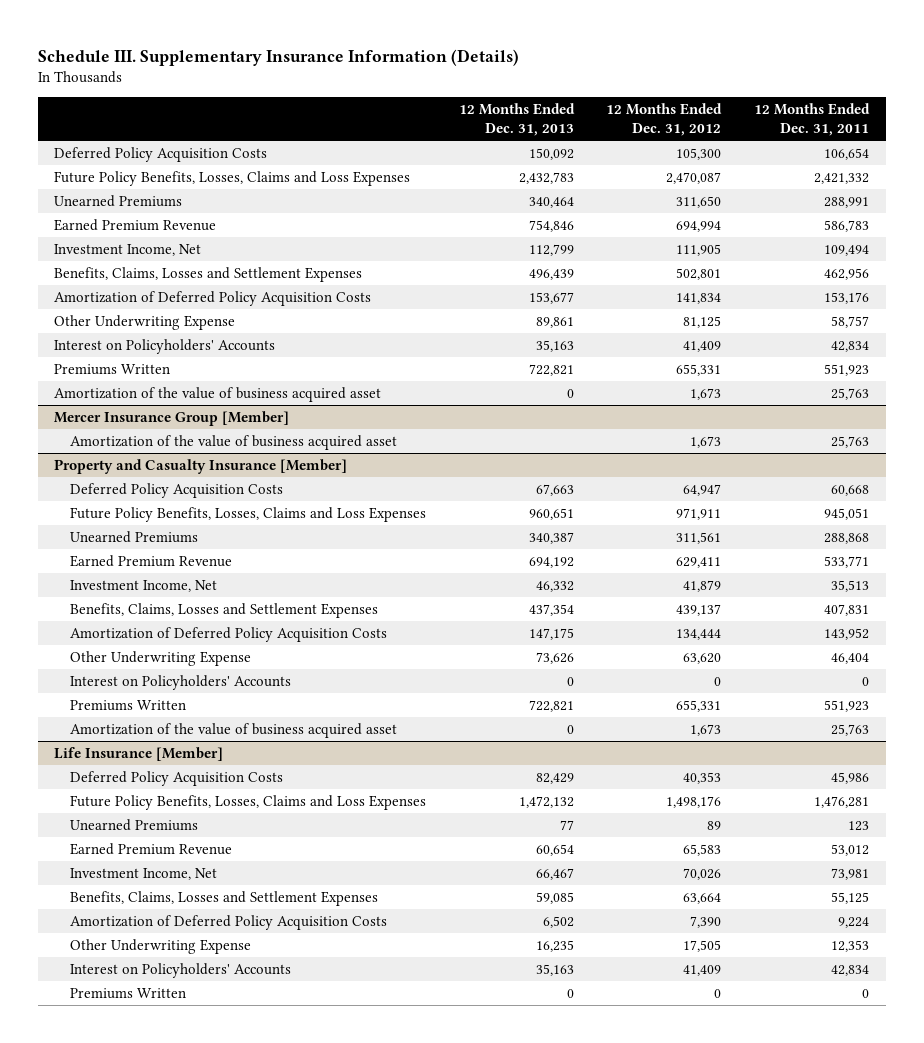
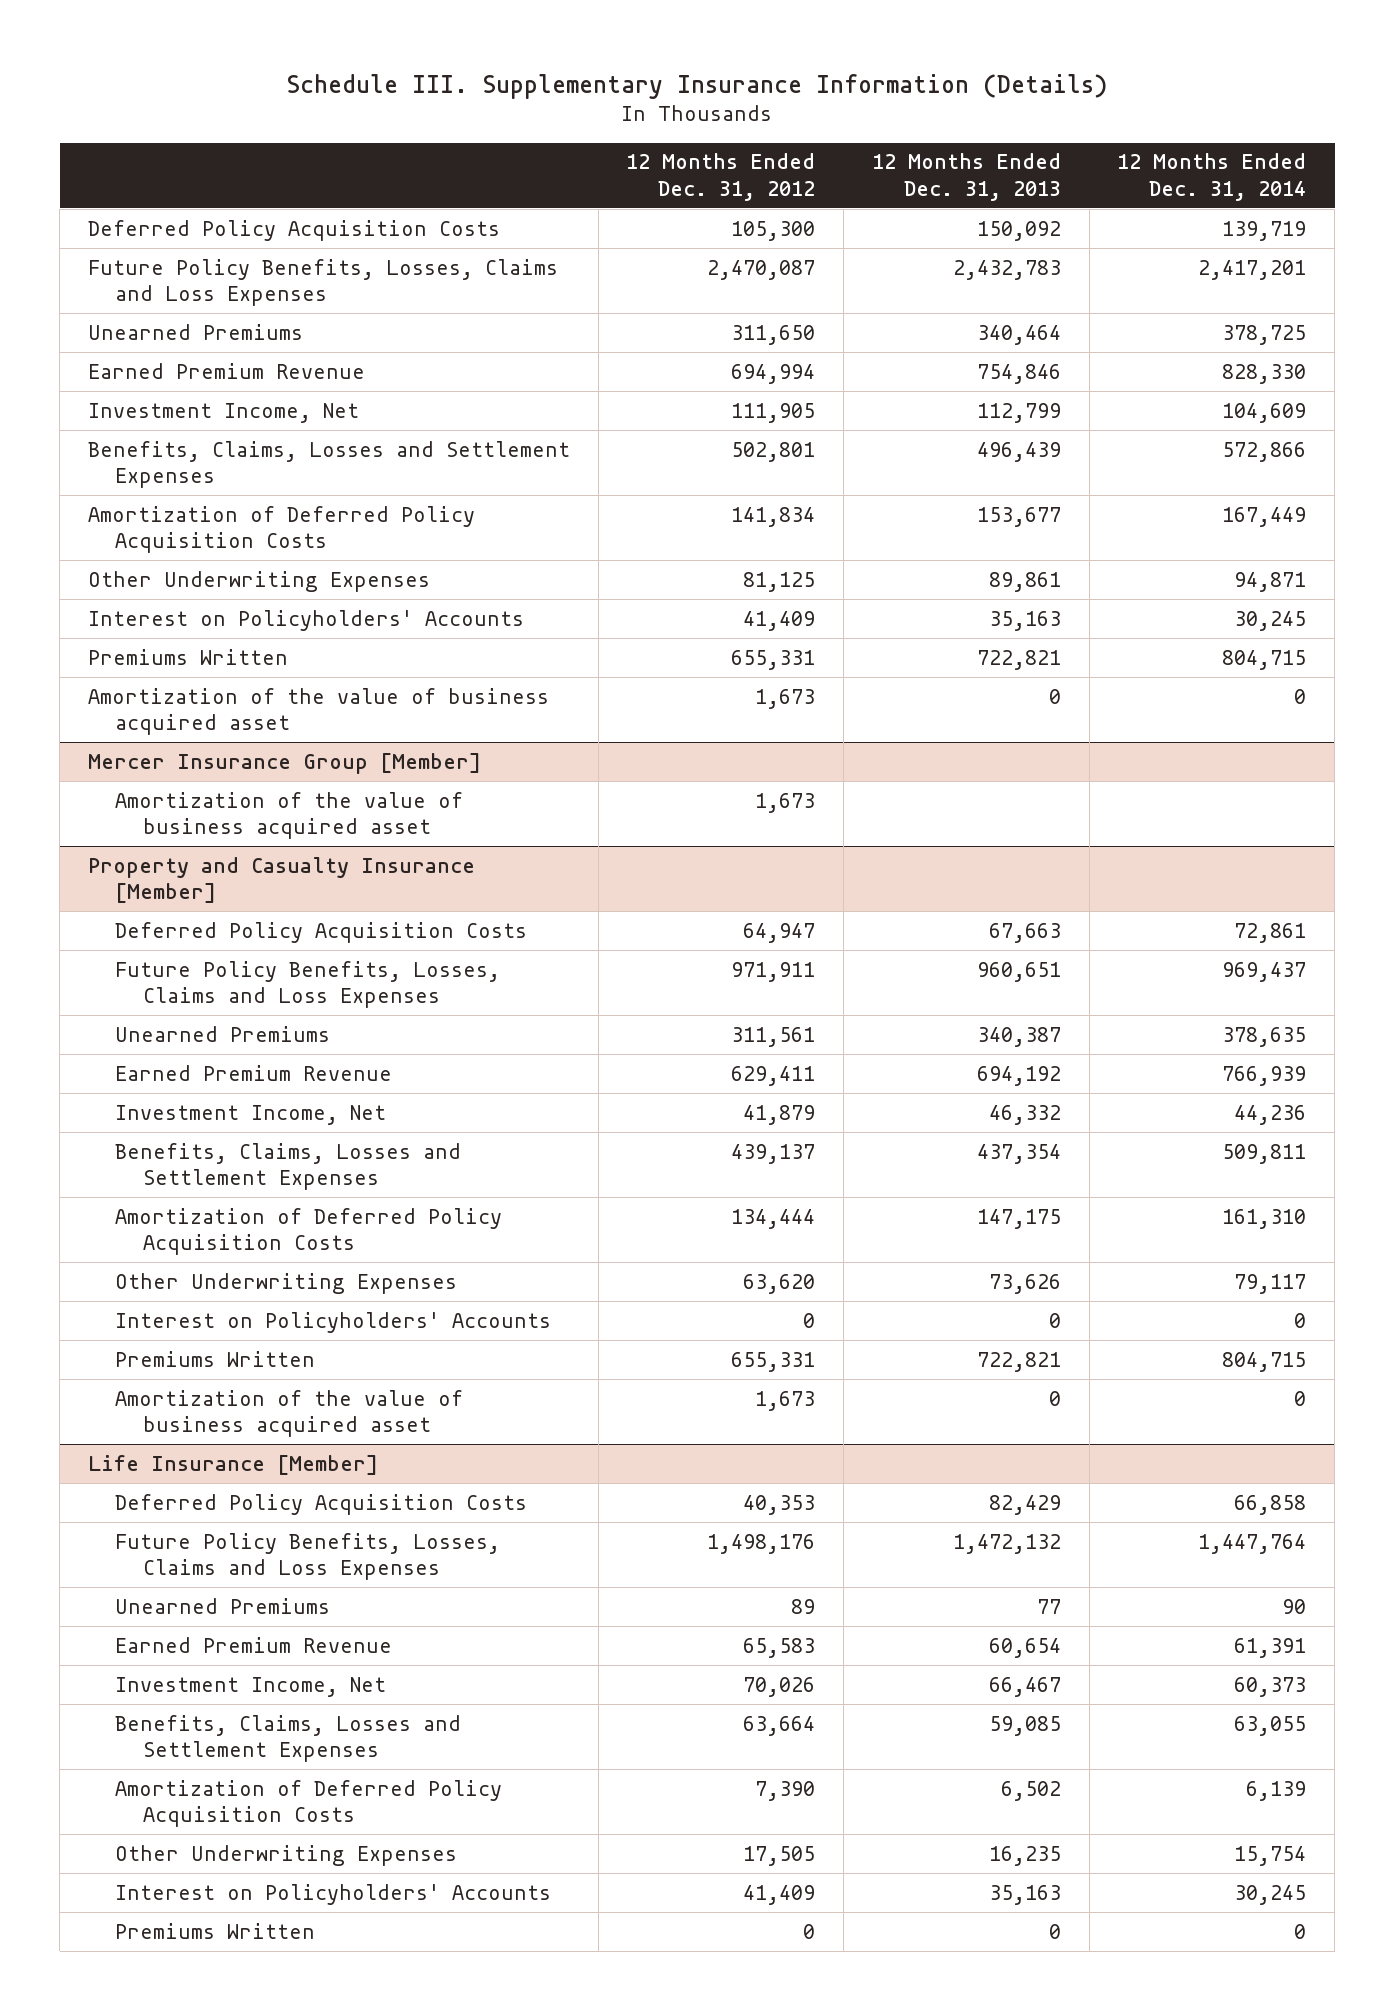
- | 12 Months Ended Dec. 31, 2013 | 12 Months Ended Dec. 31, 2012 | 12 Months Ended Dec. 31, 2011
+ | 12 Months Ended Dec. 31, 2012 | 12 Months Ended Dec. 31, 2013 | 12 Months Ended Dec. 31, 2014
- Other Underwriting Expense | 89,861 | 81,125 | 58,757
+ Other Underwriting Expenses | 81,125 | 89,861 | 94,871
@ Property and Casualty Insurance [Member]
- Other Underwriting Expense | 73,626 | 63,620 | 46,404
+ Other Underwriting Expenses | 63,620 | 73,626 | 79,117
@ Life Insurance [Member]
- Other Underwriting Expense | 16,235 | 17,505 | 12,353
+ Other Underwriting Expenses | 17,505 | 16,235 | 15,754

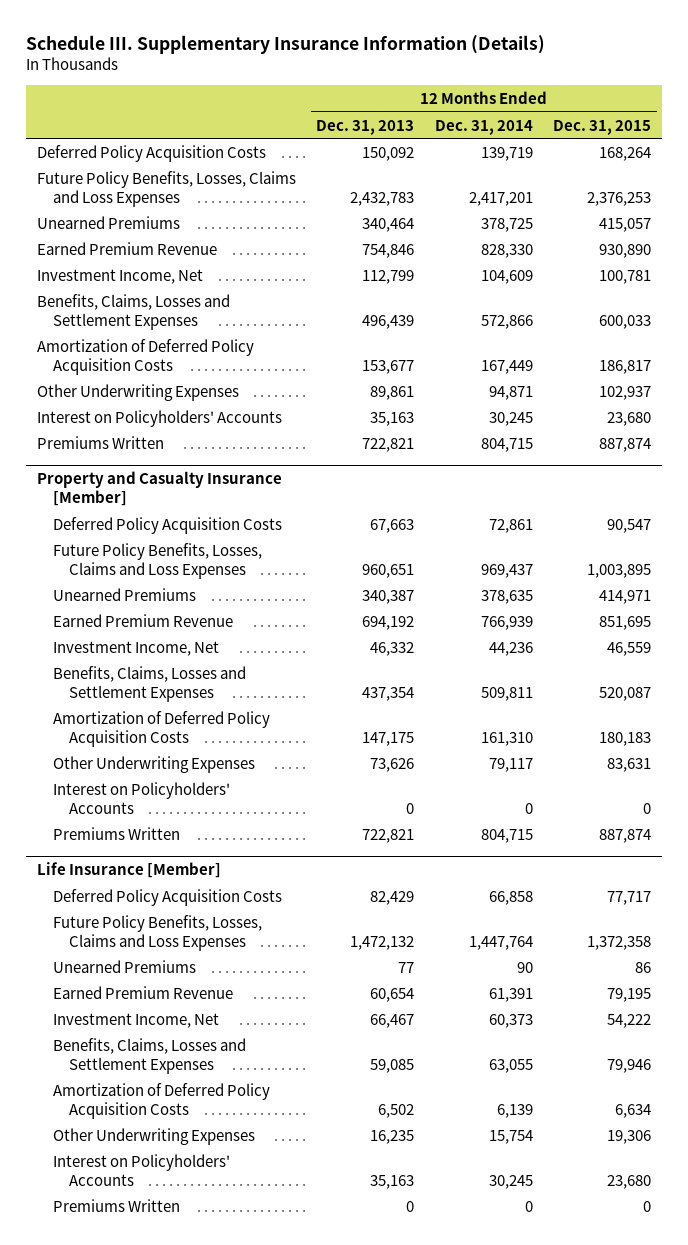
- | 12 Months Ended Dec. 31, 2012 | 12 Months Ended Dec. 31, 2013 | 12 Months Ended Dec. 31, 2014
+ | 12 Months Ended Dec. 31, 2013 | 12 Months Ended Dec. 31, 2014 | 12 Months Ended Dec. 31, 2015
- Amortization of the value of business acquired asset | 1,673 | 0 | 0
- Mercer Insurance Group [Member]
- Amortization of the value of business acquired asset | 1,673 | |
@ Property and Casualty Insurance [Member]
- Amortization of the value of business acquired asset | 1,673 | 0 | 0

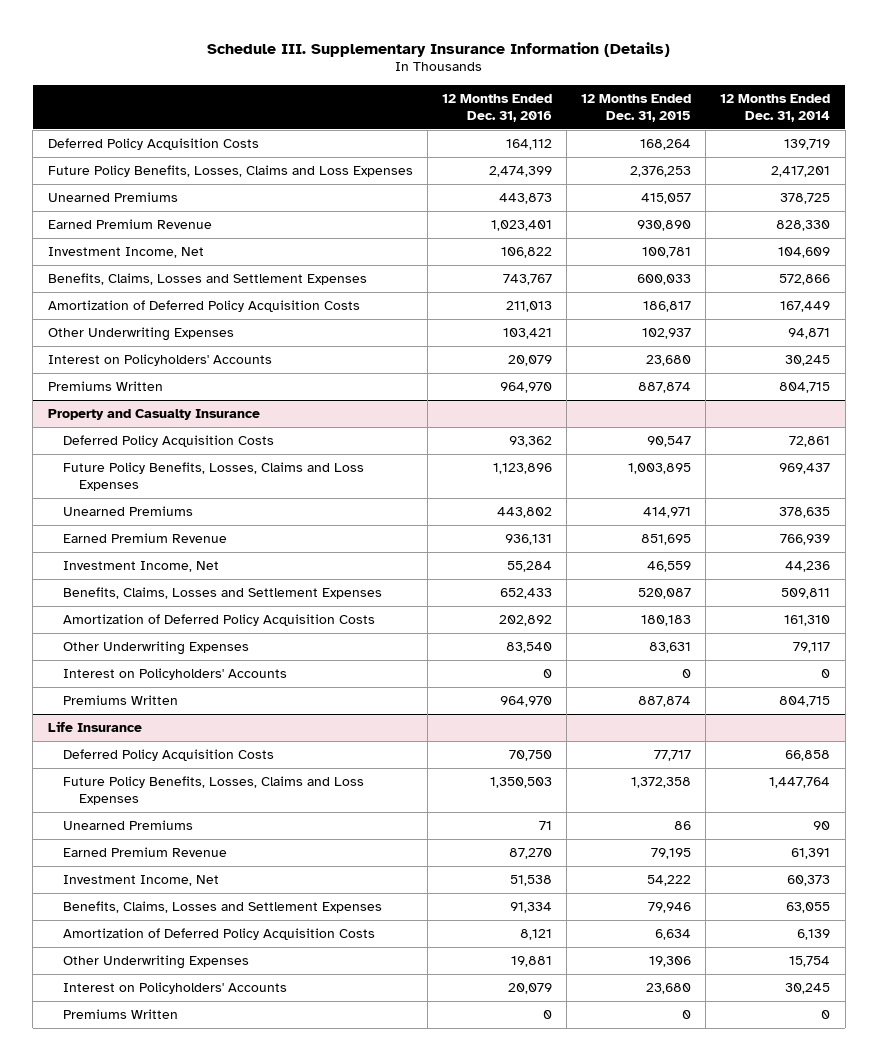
- | 12 Months Ended Dec. 31, 2013 | 12 Months Ended Dec. 31, 2014 | 12 Months Ended Dec. 31, 2015
+ | 12 Months Ended Dec. 31, 2016 | 12 Months Ended Dec. 31, 2015 | 12 Months Ended Dec. 31, 2014
- Property and Casualty Insurance [Member]
+ Property and Casualty Insurance
- Life Insurance [Member]
+ Life Insurance

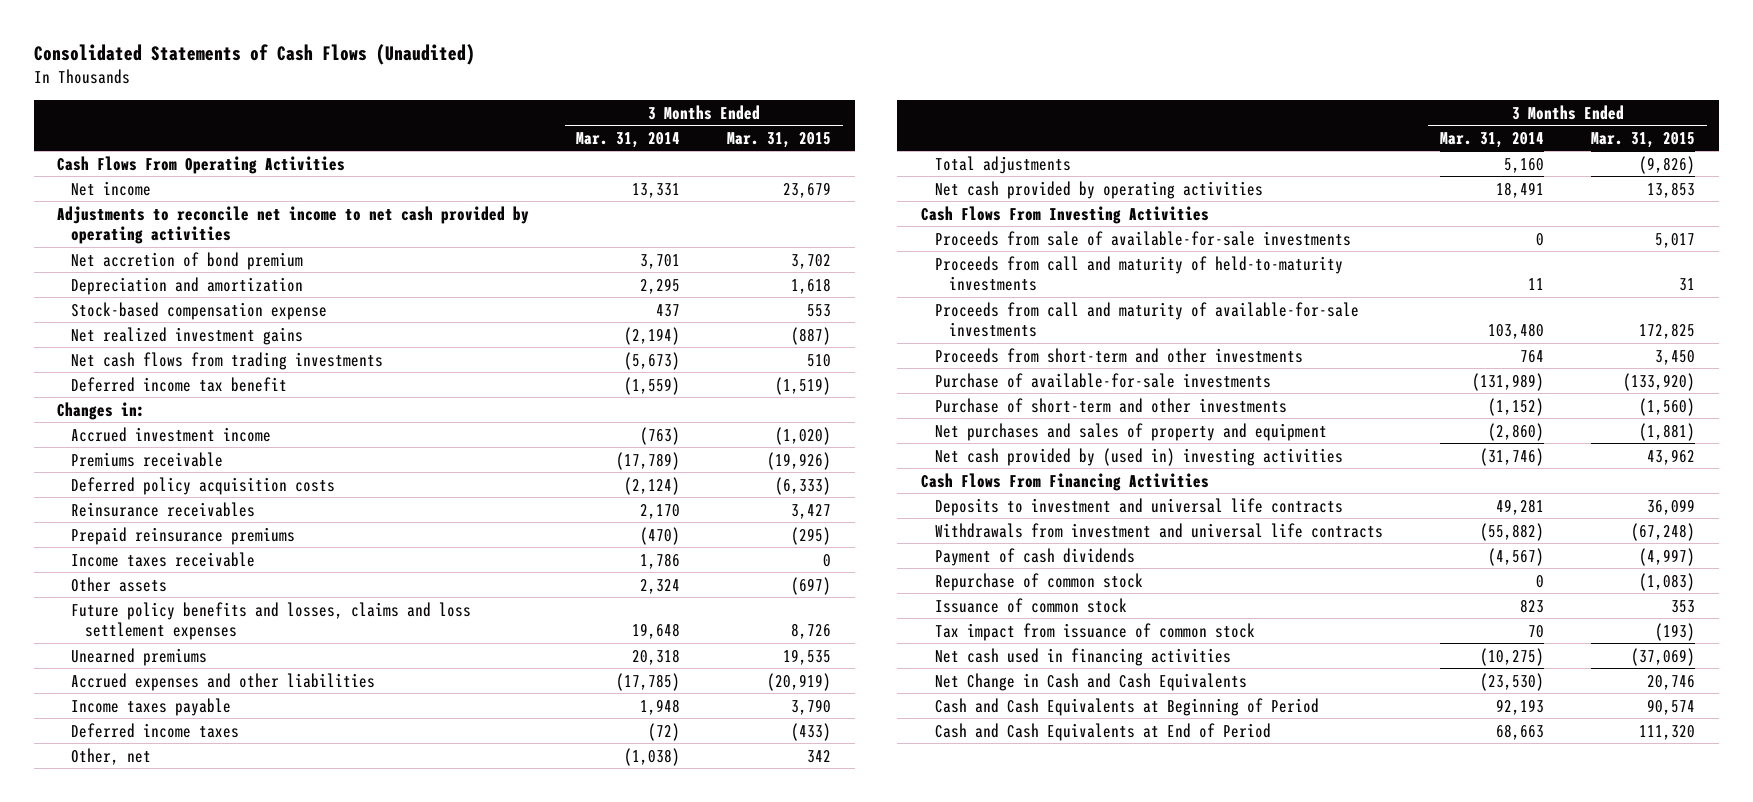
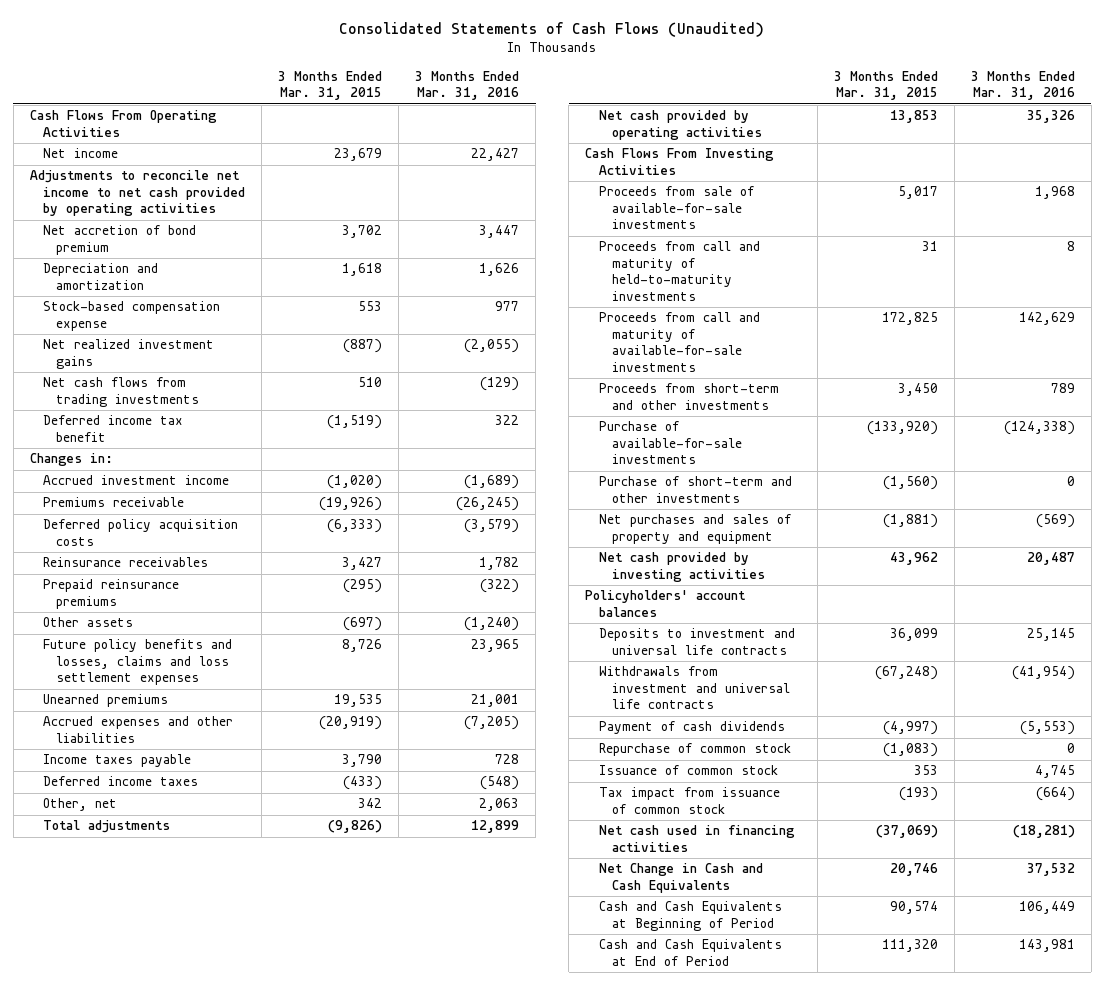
- | 3 Months Ended Mar. 31, 2014 | 3 Months Ended Mar. 31, 2015
+ | 3 Months Ended Mar. 31, 2015 | 3 Months Ended Mar. 31, 2016
- Income taxes receivable | 1,786 | 0
- Net cash provided by (used in) investing activities | (31,746) | 43,962
- Cash Flows From Financing Activities
+ Net cash provided by investing activities | 43,962 | 20,487
+ Policyholders' account balances

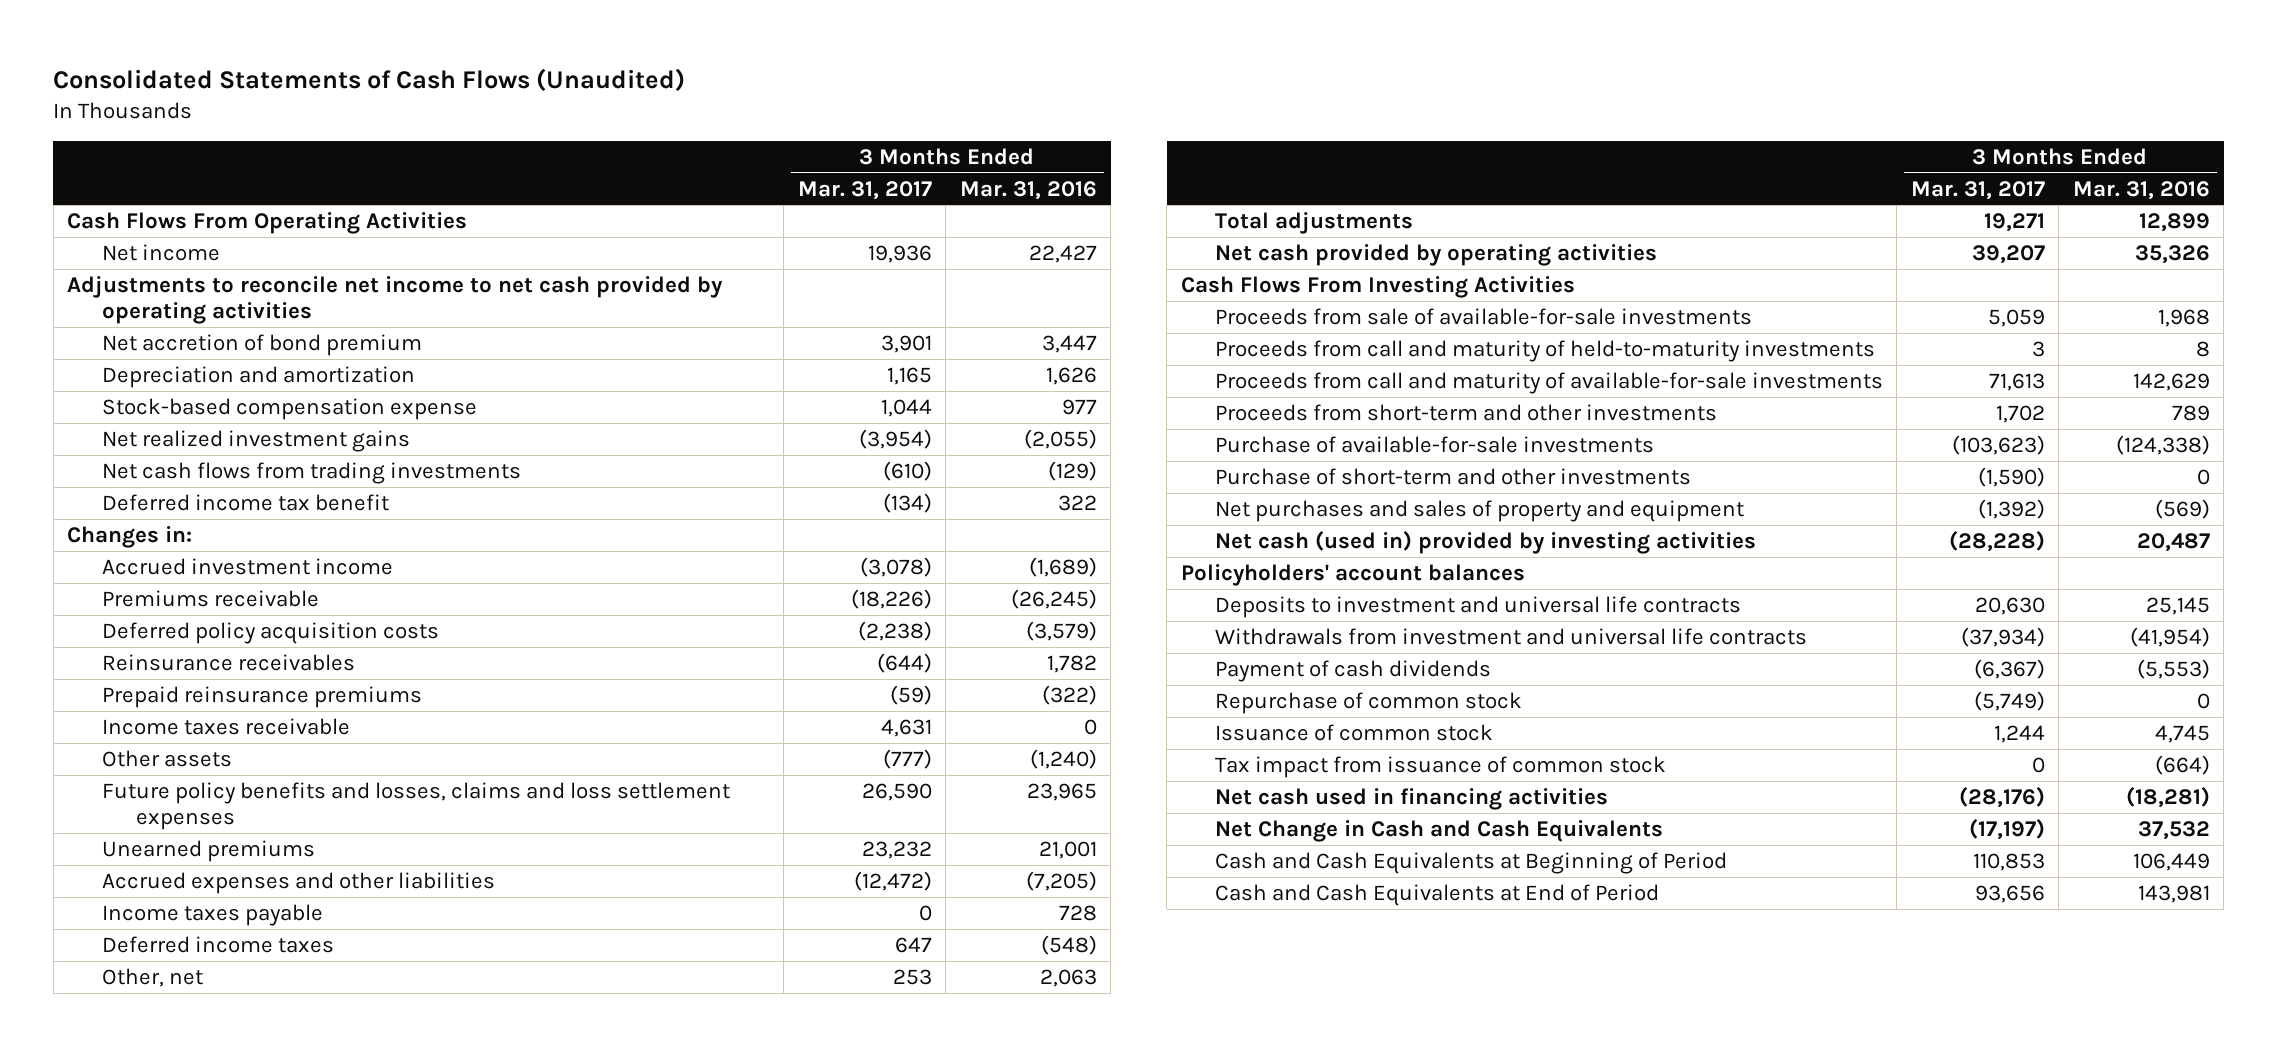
- | 3 Months Ended Mar. 31, 2015 | 3 Months Ended Mar. 31, 2016
+ | 3 Months Ended Mar. 31, 2017 | 3 Months Ended Mar. 31, 2016
+ Income taxes receivable | 4,631 | 0
- Net cash provided by investing activities | 43,962 | 20,487
+ Net cash (used in) provided by investing activities | (28,228) | 20,487

